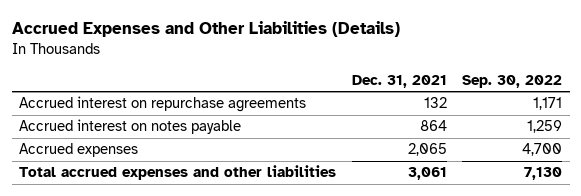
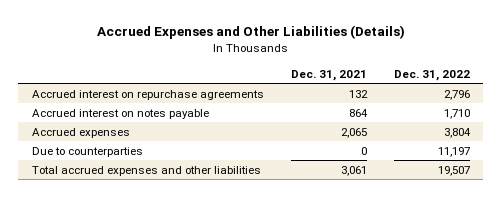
- | Dec. 31, 2021 | Sep. 30, 2022
+ | Dec. 31, 2021 | Dec. 31, 2022
+ Due to counterparties | 0 | 11,197

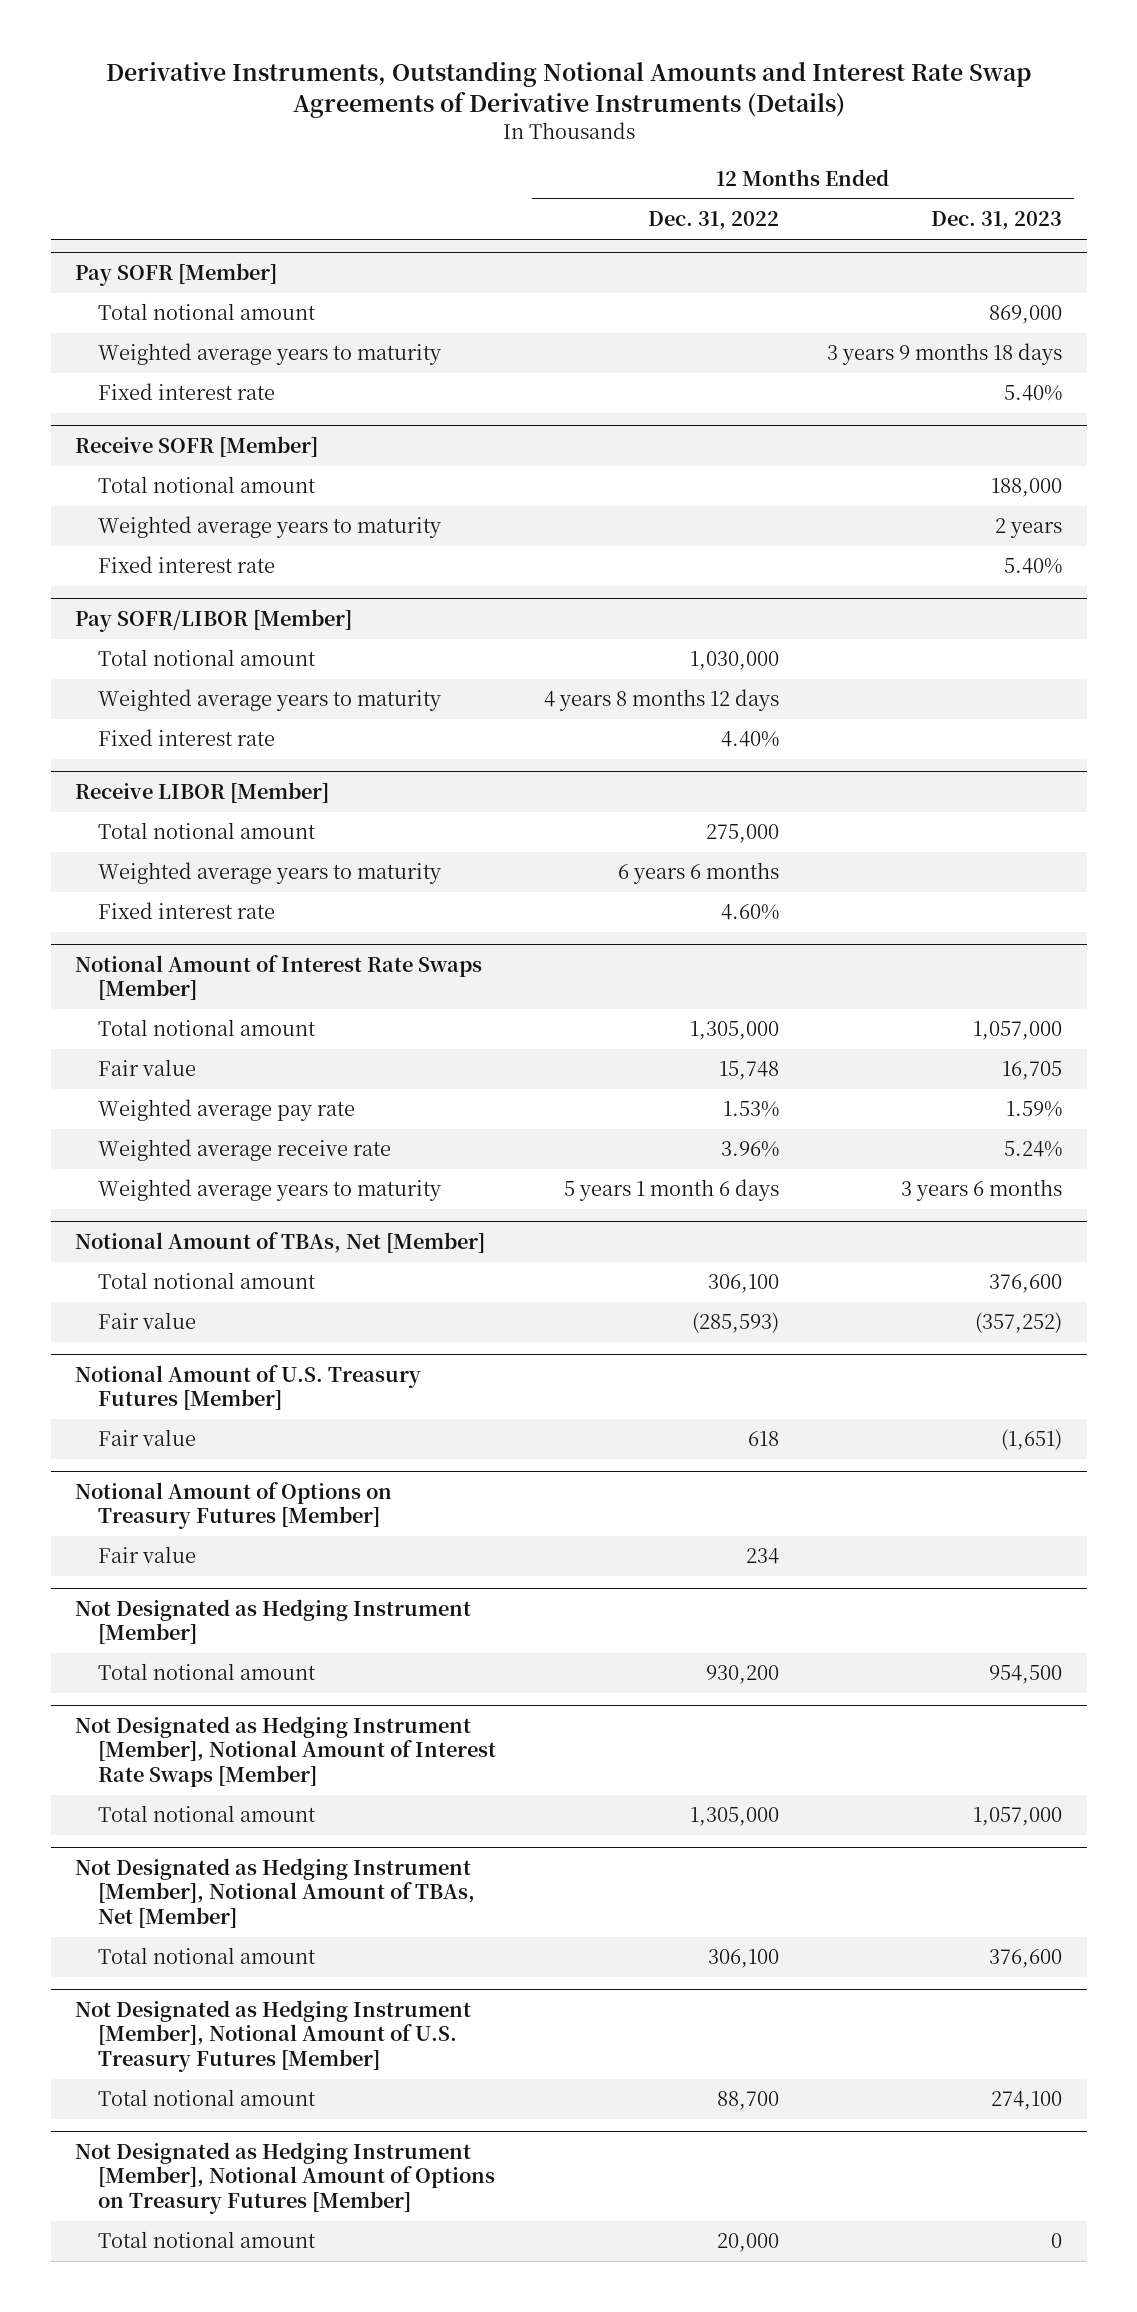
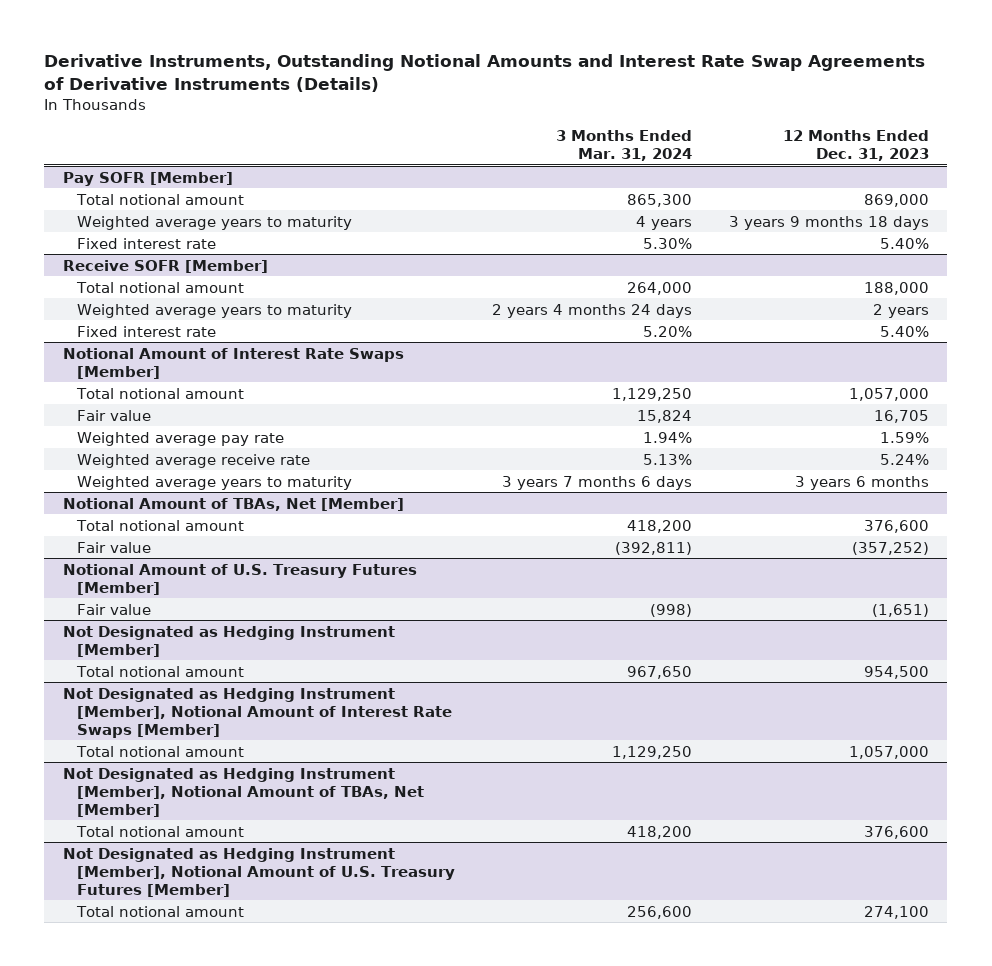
- | 12 Months Ended Dec. 31, 2022 | 12 Months Ended Dec. 31, 2023
+ | 3 Months Ended Mar. 31, 2024 | 12 Months Ended Dec. 31, 2023
- Pay SOFR/LIBOR [Member]
- Total notional amount | 1,030,000 |
- Weighted average years to maturity | 4 years 8 months 12 days |
- Fixed interest rate | 4.40% |
- Receive LIBOR [Member]
- Total notional amount | 275,000 |
- Weighted average years to maturity | 6 years 6 months |
- Fixed interest rate | 4.60% |
- Notional Amount of Options on Treasury Futures [Member]
- Fair value | 234 |
- Not Designated as Hedging Instrument [Member], Notional Amount of Options on Treasury Futures [Member]
- Total notional amount | 20,000 | 0

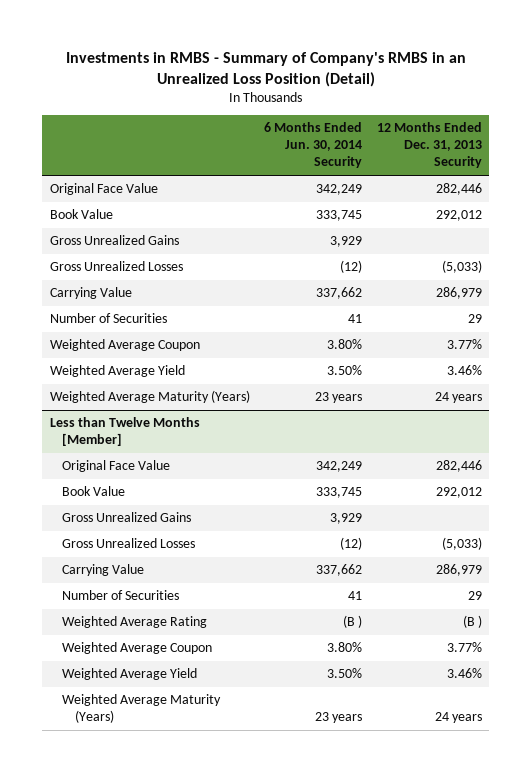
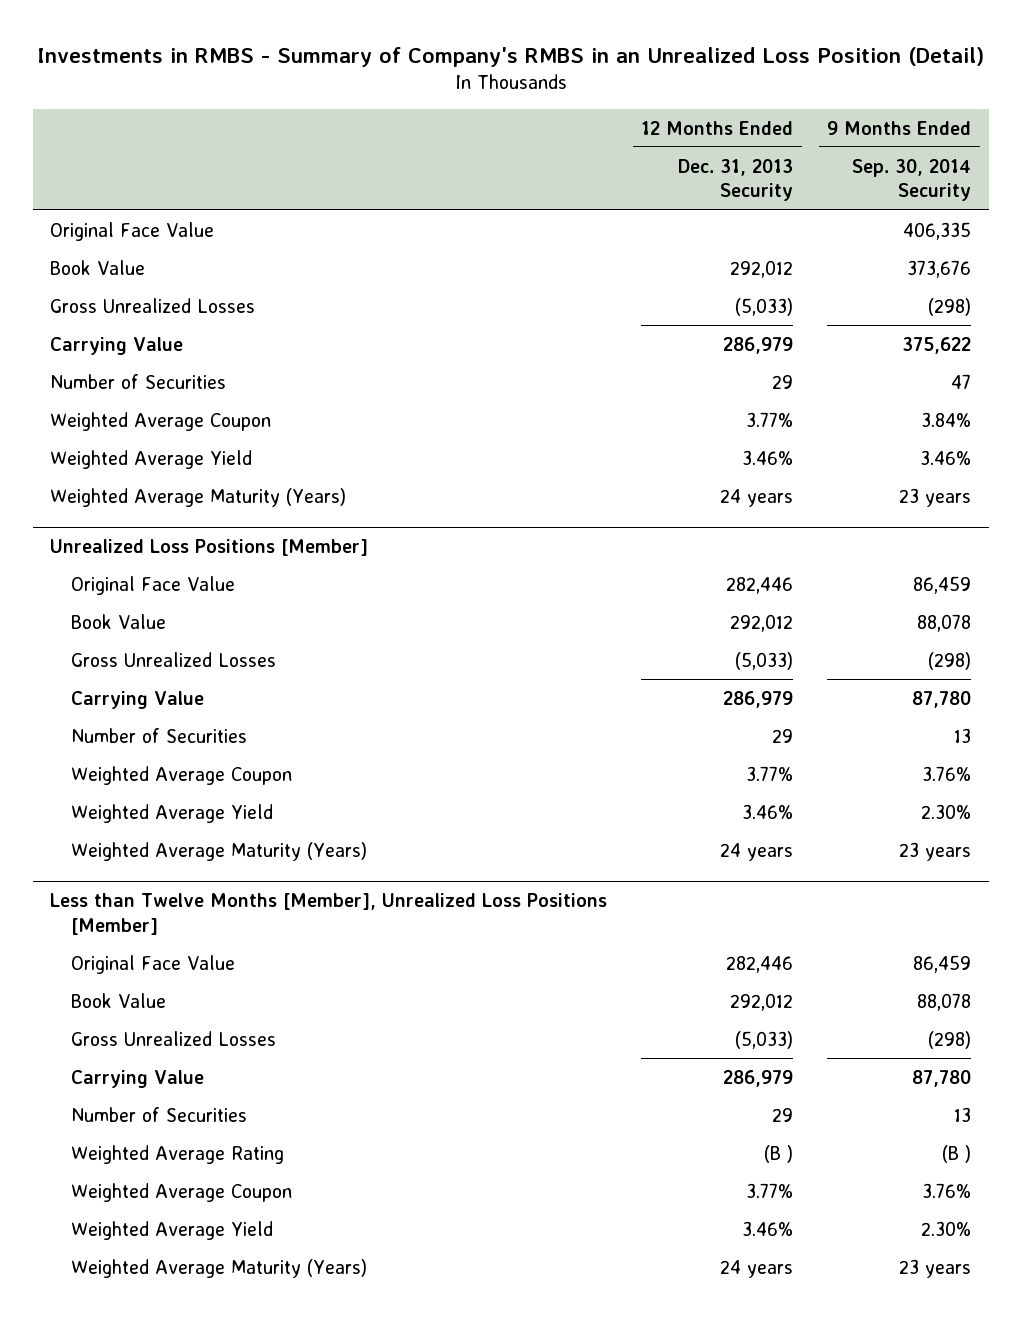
- | 6 Months Ended Jun. 30, 2014 Security | 12 Months Ended Dec. 31, 2013 Security
+ | 12 Months Ended Dec. 31, 2013 Security | 9 Months Ended Sep. 30, 2014 Security
+ Original Face Value | | 406,335
+ Book Value | 292,012 | 373,676
+ Gross Unrealized Losses | (5,033) | (298)
+ Carrying Value | 286,979 | 375,622
+ Number of Securities | 29 | 47
+ Weighted Average Coupon | 3.77% | 3.84%
+ Weighted Average Yield | 3.46% | 3.46%
+ Weighted Average Maturity (Years) | 24 years | 23 years
+ Unrealized Loss Positions [Member]
- Gross Unrealized Gains | 3,929 |
- Less than Twelve Months [Member]
+ Less than Twelve Months [Member], Unrealized Loss Positions [Member]
- Gross Unrealized Gains | 3,929 |

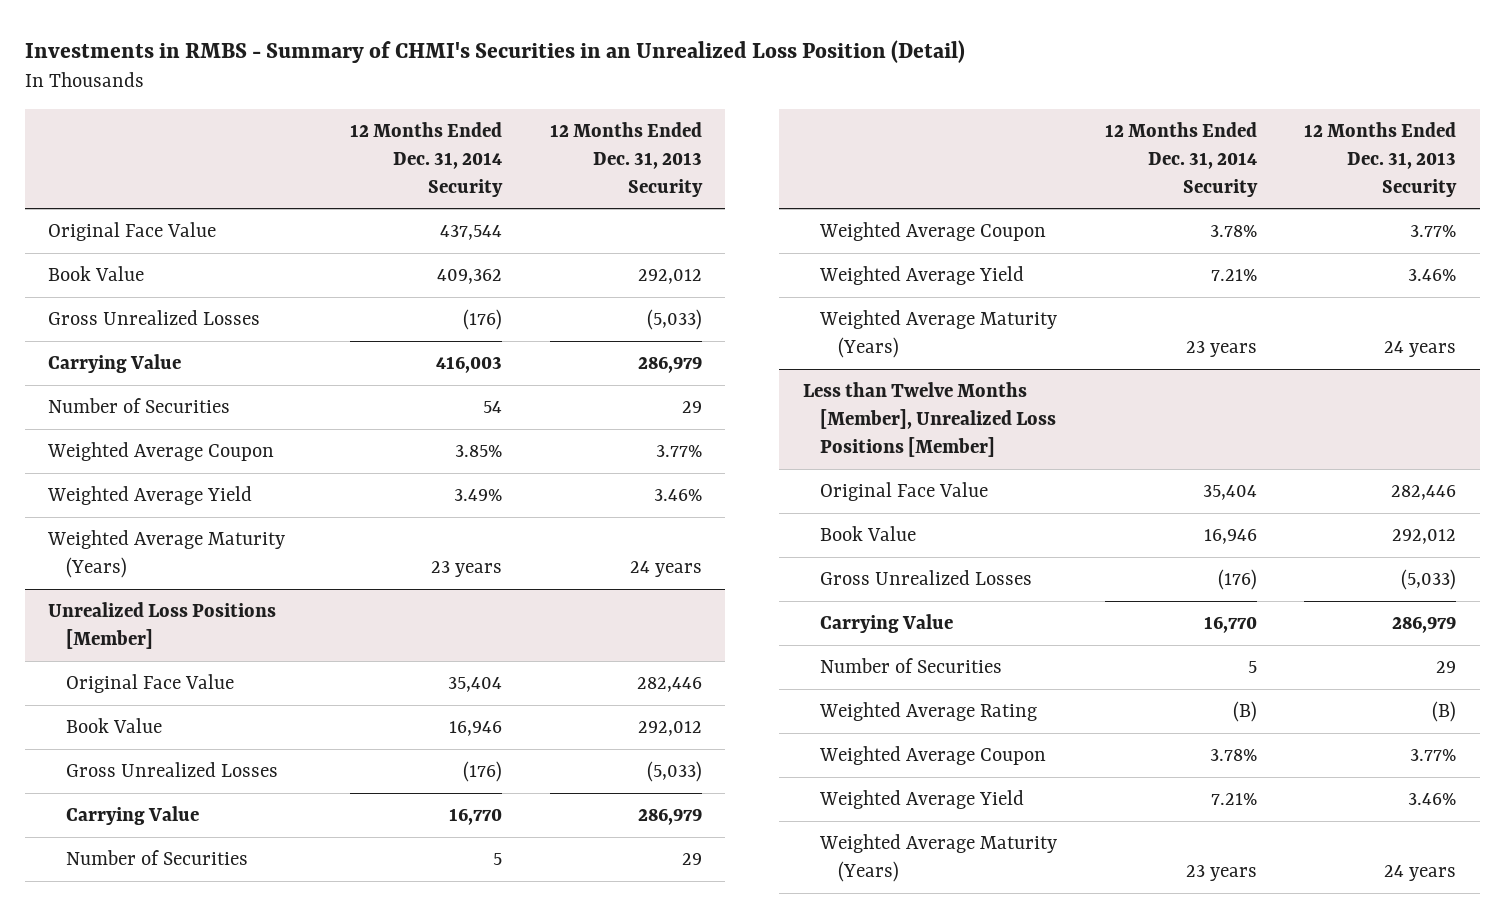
- Investments in RMBS - Summary of Company's RMBS in an Unrealized Loss Position (Detail)
+ Investments in RMBS - Summary of CHMI's Securities in an Unrealized Loss Position (Detail)
- | 12 Months Ended Dec. 31, 2013 Security | 9 Months Ended Sep. 30, 2014 Security
+ | 12 Months Ended Dec. 31, 2014 Security | 12 Months Ended Dec. 31, 2013 Security
@ Less than Twelve Months [Member], Unrealized Loss Positions [Member]
- Weighted Average Rating | (B ) | (B )
+ Weighted Average Rating | (B) | (B)

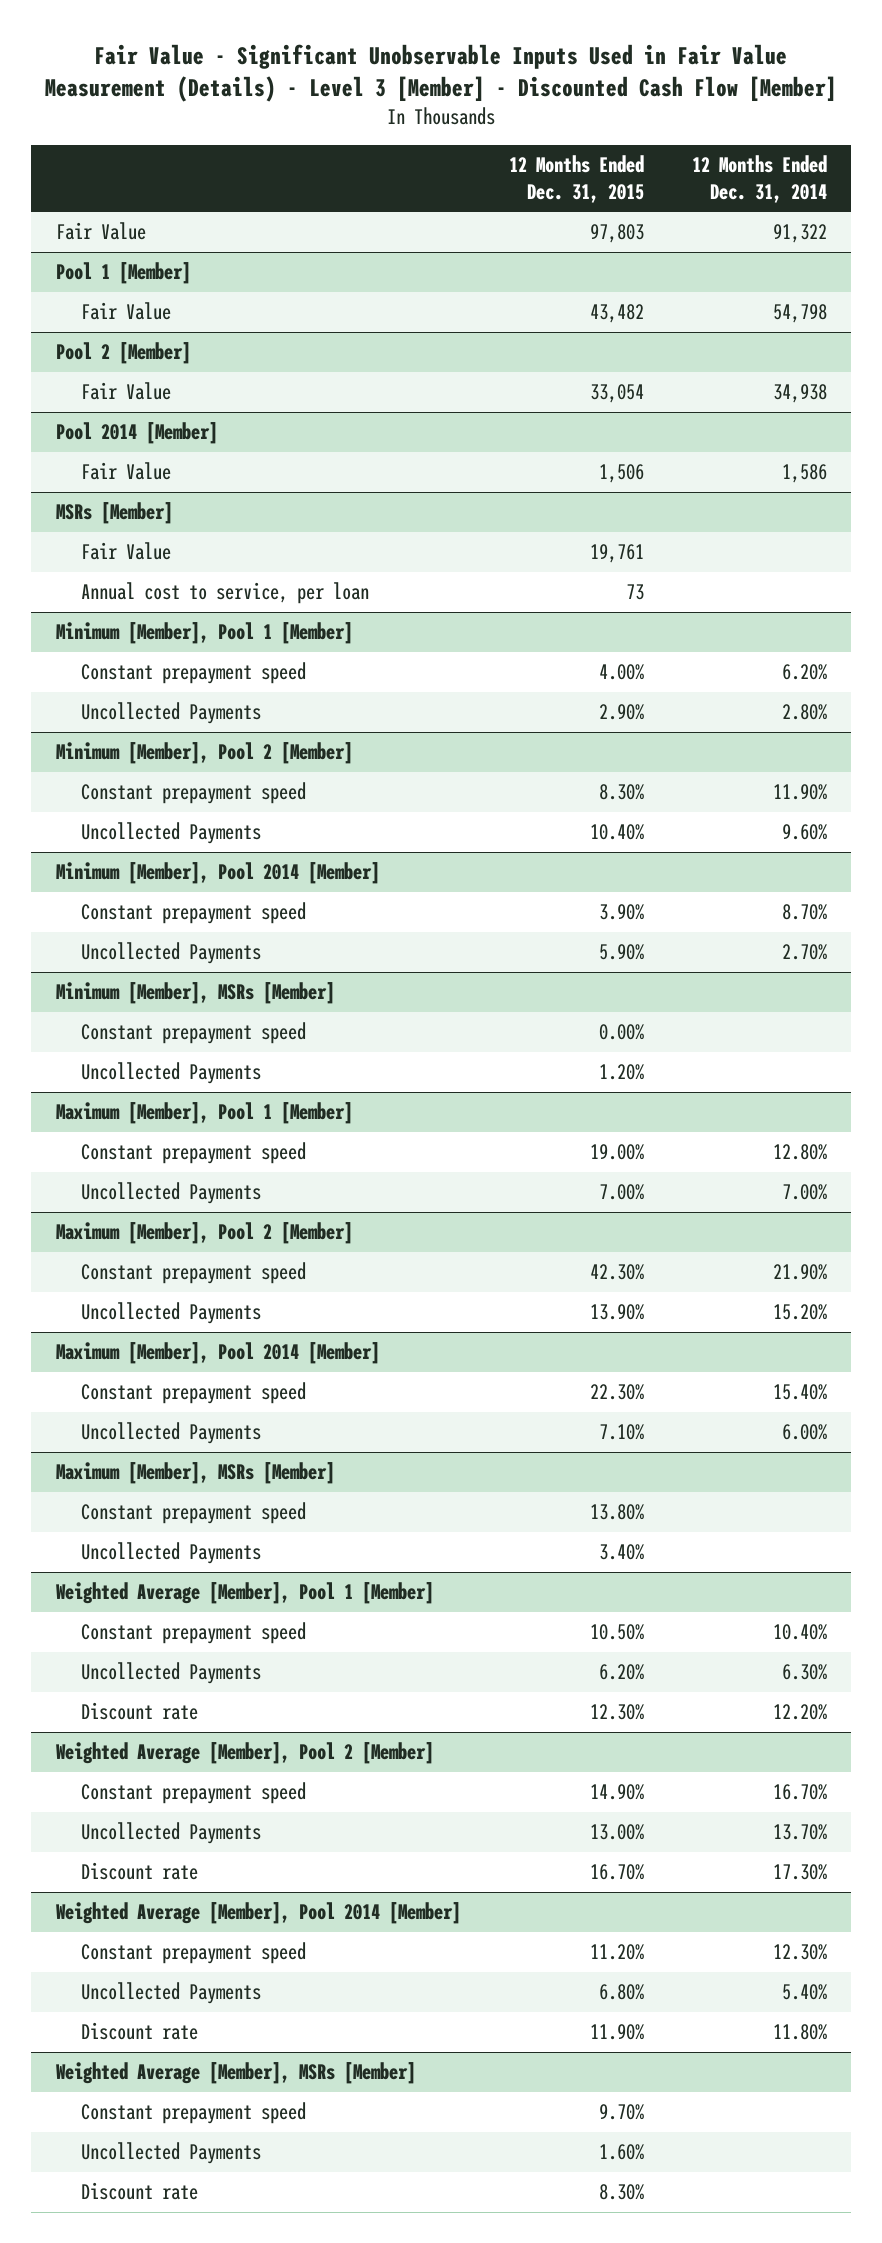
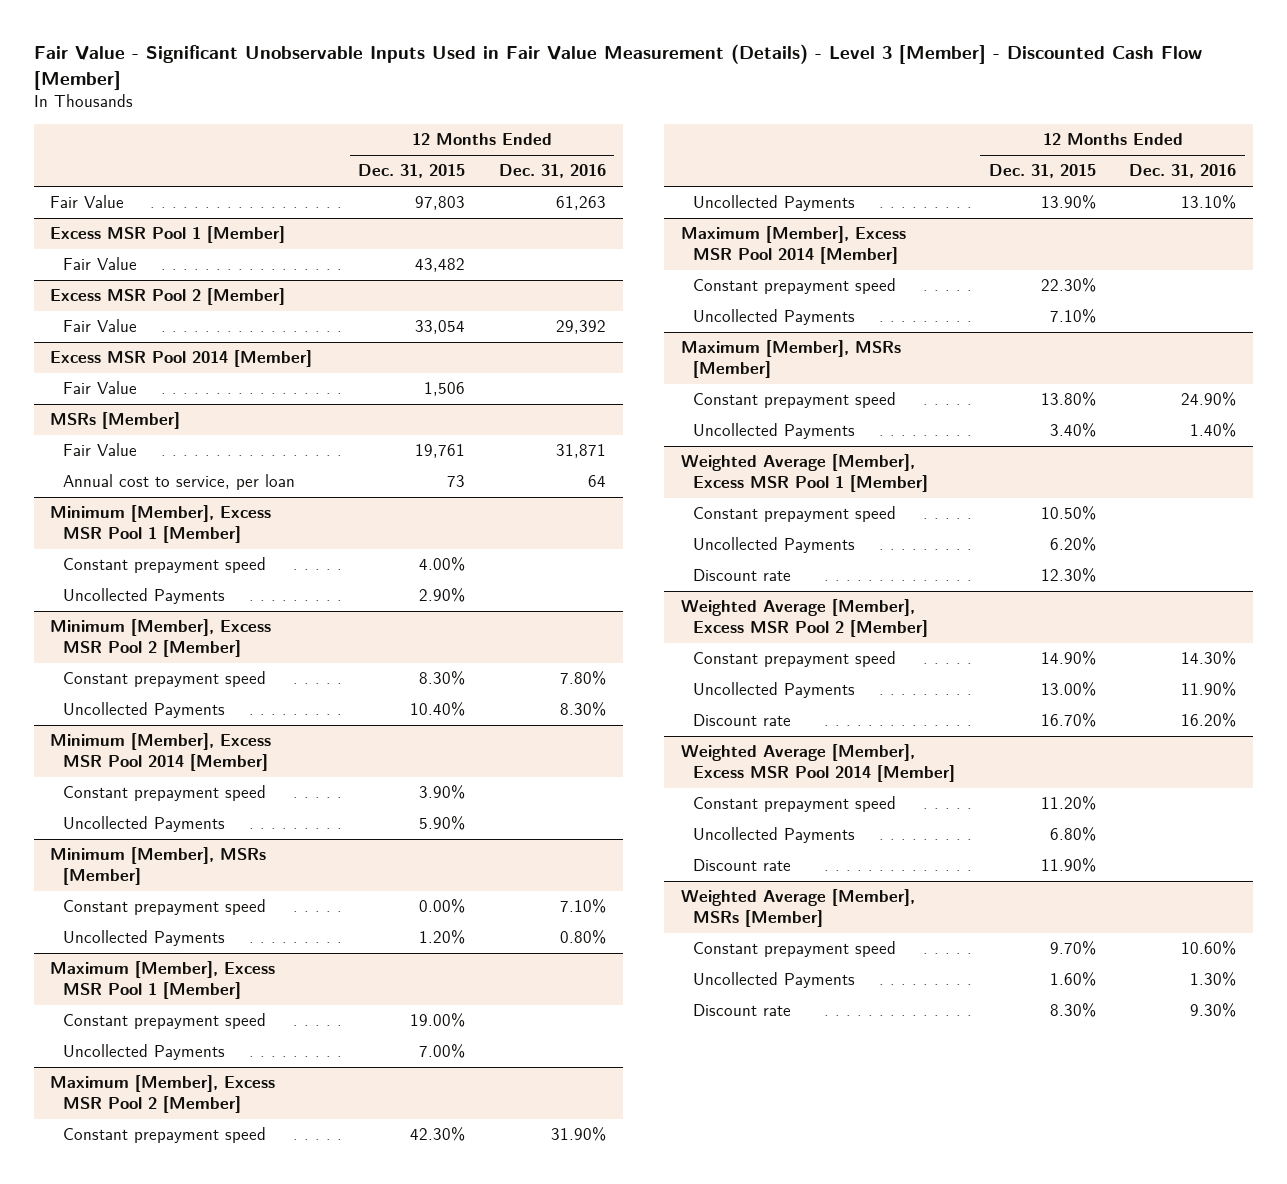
- | 12 Months Ended Dec. 31, 2015 | 12 Months Ended Dec. 31, 2014
+ | 12 Months Ended Dec. 31, 2015 | 12 Months Ended Dec. 31, 2016
- Pool 1 [Member]
+ Excess MSR Pool 1 [Member]
- Pool 2 [Member]
+ Excess MSR Pool 2 [Member]
- Pool 2014 [Member]
+ Excess MSR Pool 2014 [Member]
- Minimum [Member], Pool 1 [Member]
+ Minimum [Member], Excess MSR Pool 1 [Member]
- Minimum [Member], Pool 2 [Member]
+ Minimum [Member], Excess MSR Pool 2 [Member]
- Minimum [Member], Pool 2014 [Member]
+ Minimum [Member], Excess MSR Pool 2014 [Member]
- Maximum [Member], Pool 1 [Member]
+ Maximum [Member], Excess MSR Pool 1 [Member]
- Maximum [Member], Pool 2 [Member]
+ Maximum [Member], Excess MSR Pool 2 [Member]
- Maximum [Member], Pool 2014 [Member]
+ Maximum [Member], Excess MSR Pool 2014 [Member]
- Weighted Average [Member], Pool 1 [Member]
+ Weighted Average [Member], Excess MSR Pool 1 [Member]
- Weighted Average [Member], Pool 2 [Member]
+ Weighted Average [Member], Excess MSR Pool 2 [Member]
- Weighted Average [Member], Pool 2014 [Member]
+ Weighted Average [Member], Excess MSR Pool 2014 [Member]

